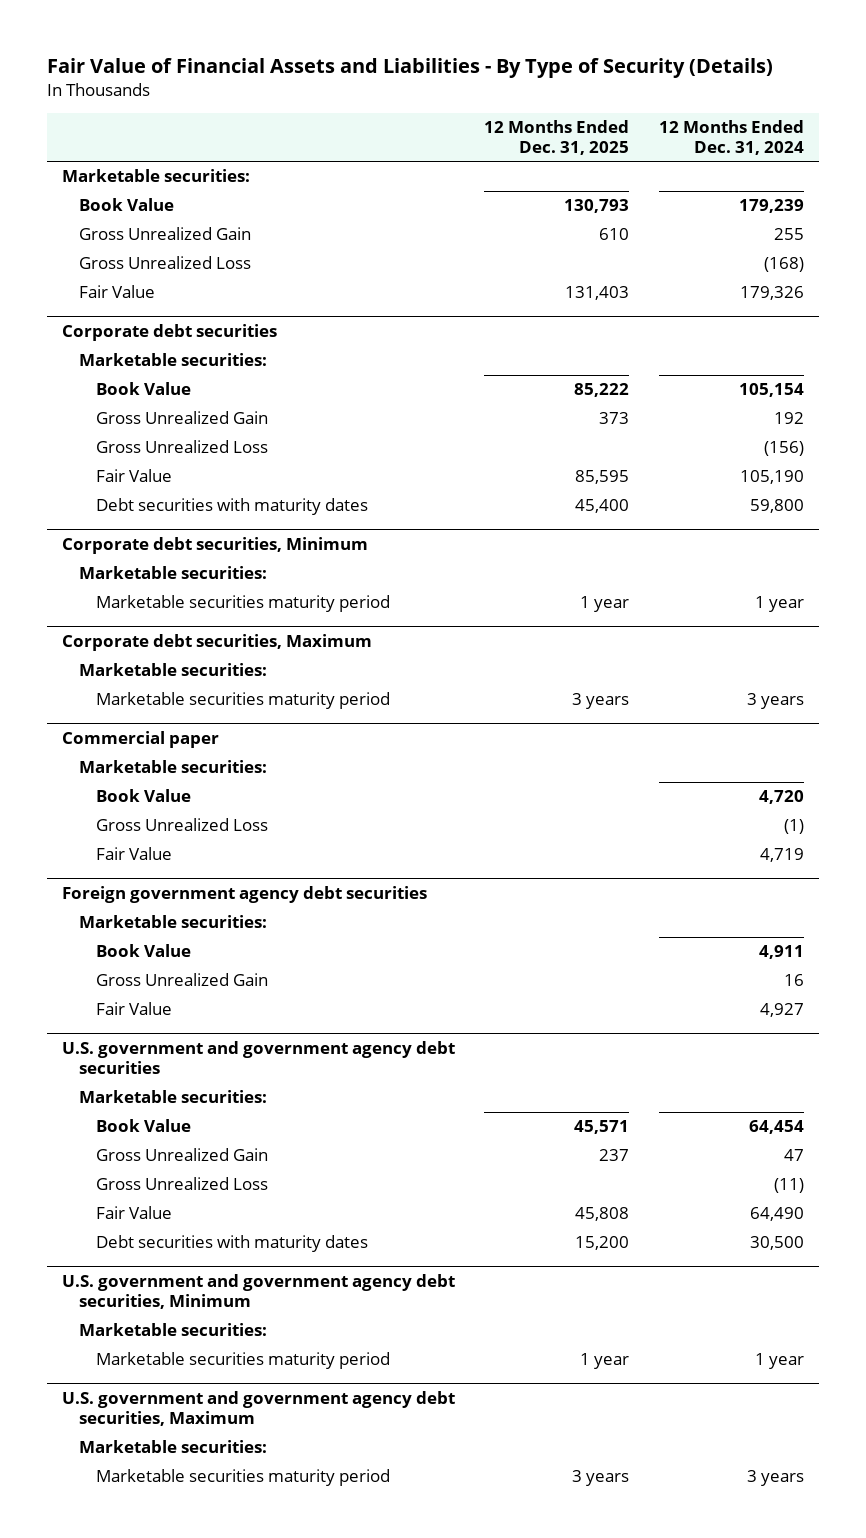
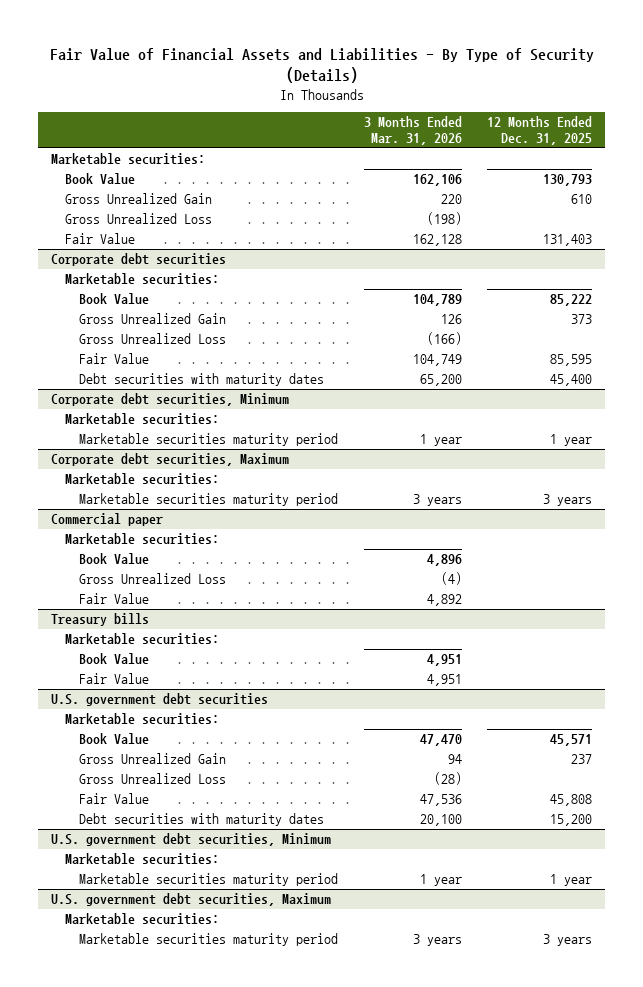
- | 12 Months Ended Dec. 31, 2025 | 12 Months Ended Dec. 31, 2024
+ | 3 Months Ended Mar. 31, 2026 | 12 Months Ended Dec. 31, 2025
- Foreign government agency debt securities
+ Treasury bills
- Gross Unrealized Gain | | 16
- U.S. government and government agency debt securities
+ U.S. government debt securities
- U.S. government and government agency debt securities, Minimum
+ U.S. government debt securities, Minimum
- U.S. government and government agency debt securities, Maximum
+ U.S. government debt securities, Maximum

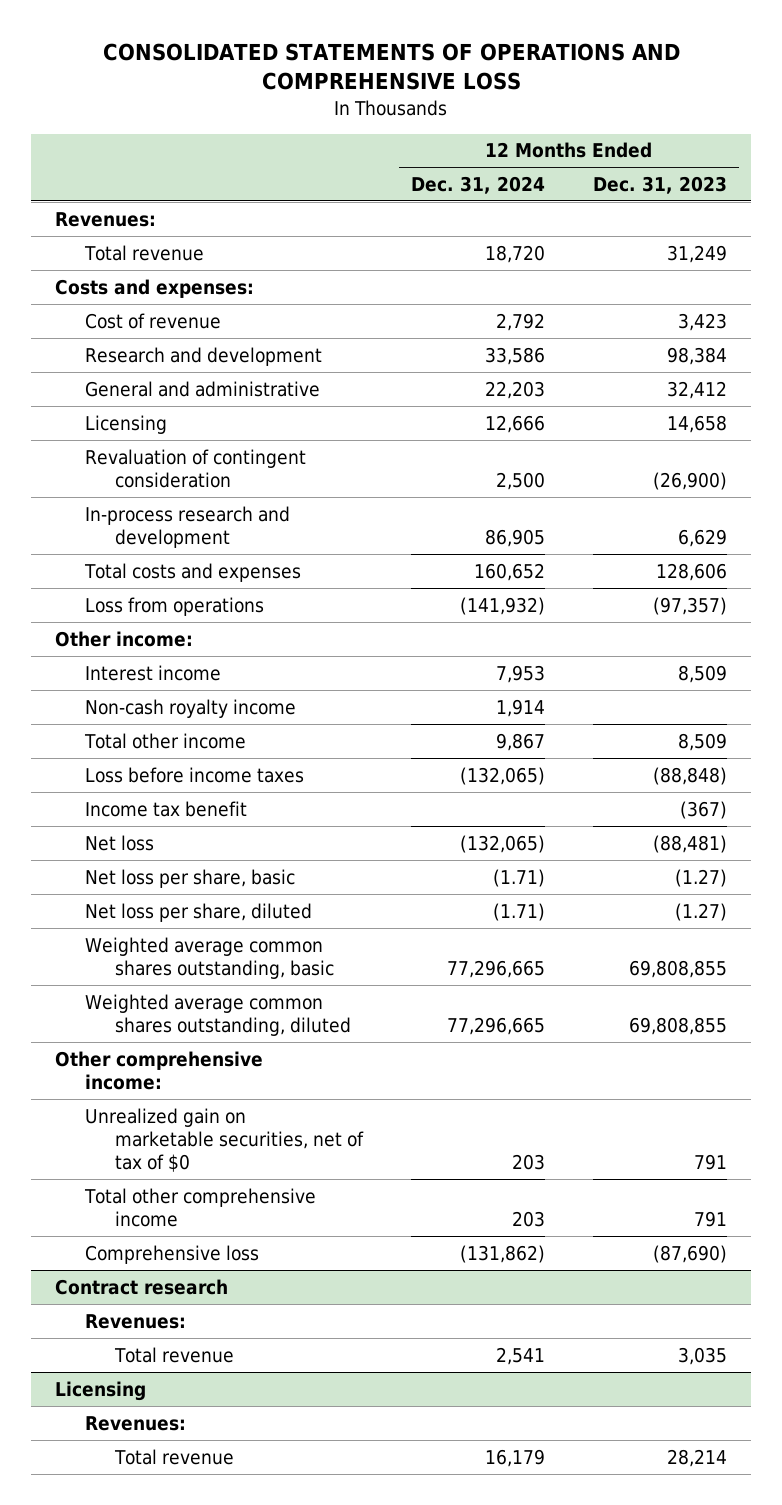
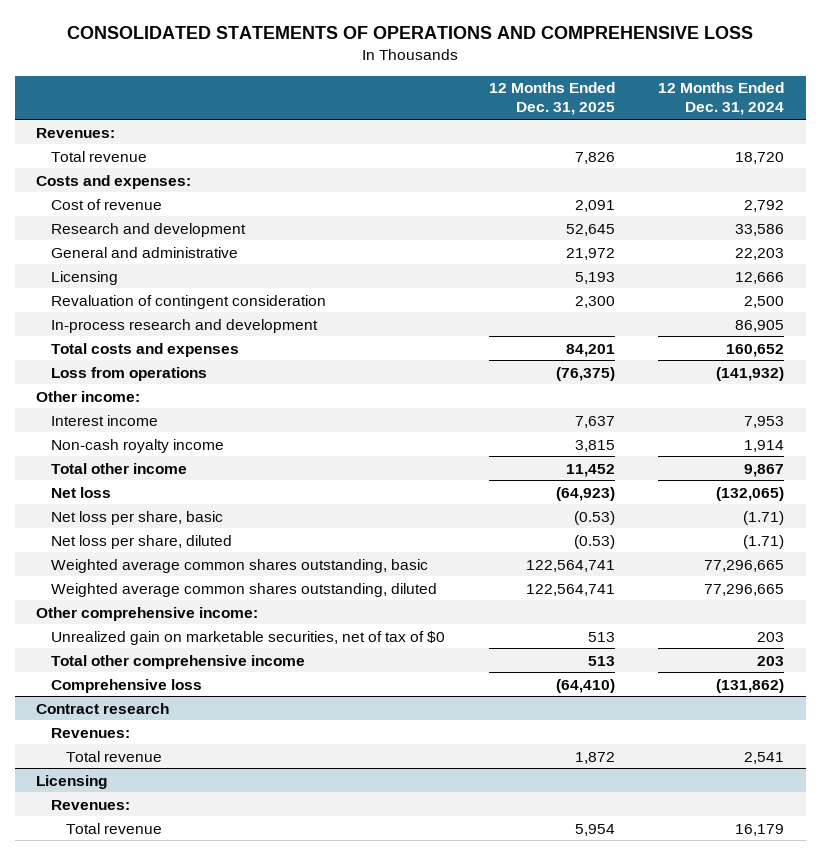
- | 12 Months Ended Dec. 31, 2024 | 12 Months Ended Dec. 31, 2023
+ | 12 Months Ended Dec. 31, 2025 | 12 Months Ended Dec. 31, 2024
- Loss before income taxes | (132,065) | (88,848)
- Income tax benefit | | (367)

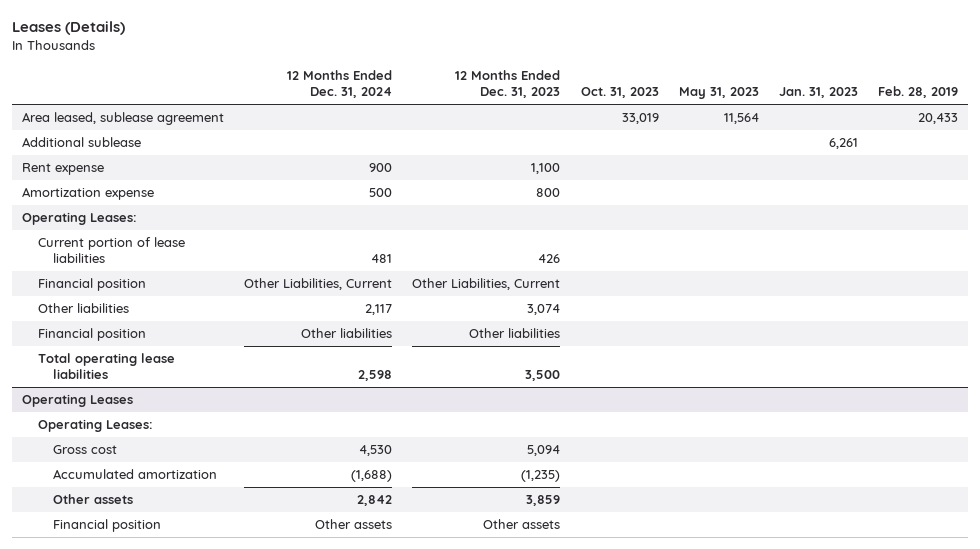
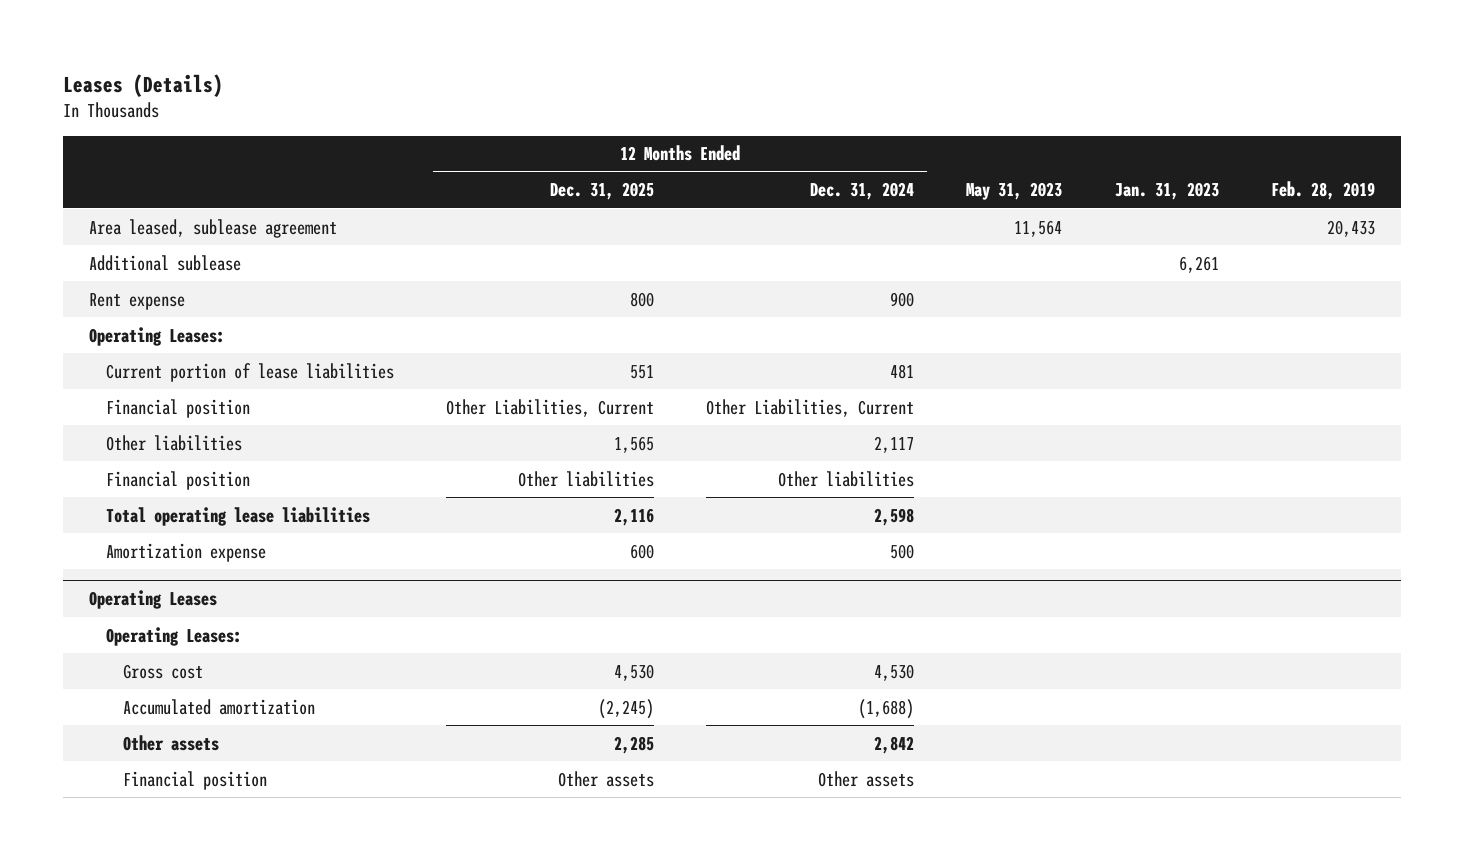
- | 12 Months Ended Dec. 31, 2024 | 12 Months Ended Dec. 31, 2023 | Oct. 31, 2023 | May 31, 2023 | Jan. 31, 2023 | Feb. 28, 2019
+ | 12 Months Ended Dec. 31, 2025 | 12 Months Ended Dec. 31, 2024 | May 31, 2023 | Jan. 31, 2023 | Feb. 28, 2019
moved down: Amortization expense | 600 | 500 | | |

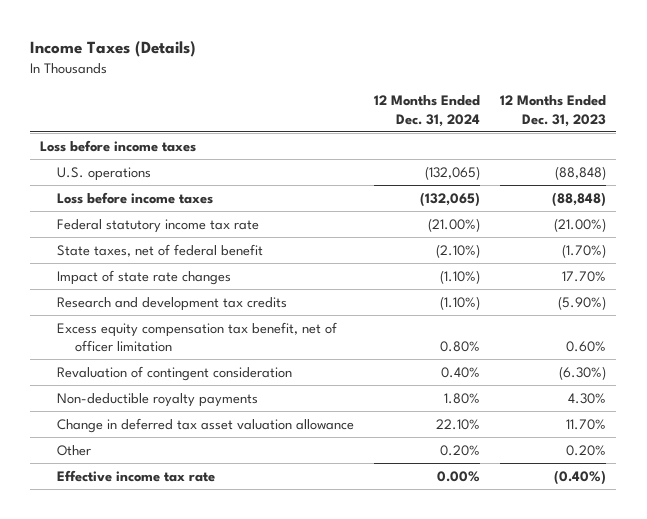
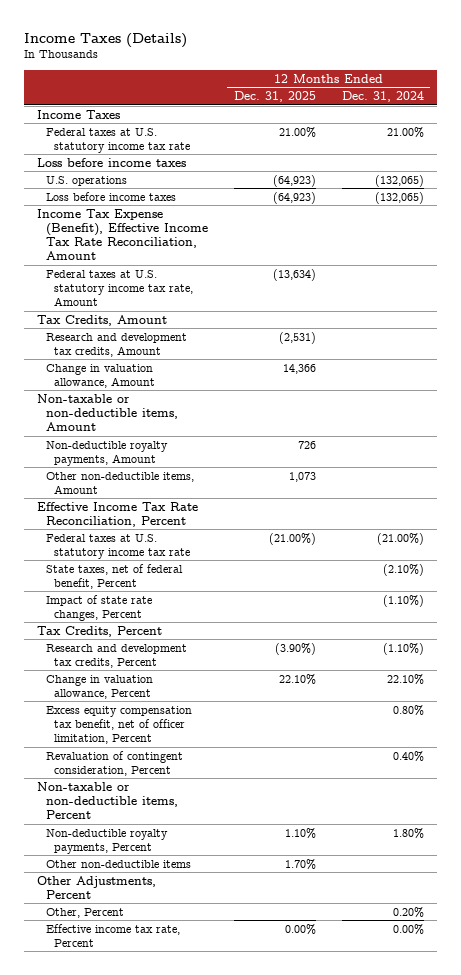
- | 12 Months Ended Dec. 31, 2024 | 12 Months Ended Dec. 31, 2023
+ | 12 Months Ended Dec. 31, 2025 | 12 Months Ended Dec. 31, 2024
+ Income Taxes
+ Federal taxes at U.S. statutory income tax rate | 21.00% | 21.00%
- Federal statutory income tax rate | (21.00%) | (21.00%)
- State taxes, net of federal benefit | (2.10%) | (1.70%)
- Impact of state rate changes | (1.10%) | 17.70%
- Research and development tax credits | (1.10%) | (5.90%)
- Excess equity compensation tax benefit, net of officer limitation | 0.80% | 0.60%
- Revaluation of contingent consideration | 0.40% | (6.30%)
- Non-deductible royalty payments | 1.80% | 4.30%
- Change in deferred tax asset valuation allowance | 22.10% | 11.70%
- Other | 0.20% | 0.20%
- Effective income tax rate | 0.00% | (0.40%)
+ Income Tax Expense (Benefit), Effective Income Tax Rate Reconciliation, Amount
+ Federal taxes at U.S. statutory income tax rate, Amount | (13,634) |
+ Tax Credits, Amount
+ Research and development tax credits, Amount | (2,531) |
+ Change in valuation allowance, Amount | 14,366 |
+ Non-taxable or non-deductible items, Amount
+ Non-deductible royalty payments, Amount | 726 |
+ Other non-deductible items, Amount | 1,073 |
+ Effective Income Tax Rate Reconciliation, Percent
+ Federal taxes at U.S. statutory income tax rate | (21.00%) | (21.00%)
+ State taxes, net of federal benefit, Percent | | (2.10%)
+ Impact of state rate changes, Percent | | (1.10%)
+ Tax Credits, Percent
+ Research and development tax credits, Percent | (3.90%) | (1.10%)
+ Change in valuation allowance, Percent | 22.10% | 22.10%
+ Excess equity compensation tax benefit, net of officer limitation, Percent | | 0.80%
+ Revaluation of contingent consideration, Percent | | 0.40%
+ Non-taxable or non-deductible items, Percent
+ Non-deductible royalty payments, Percent | 1.10% | 1.80%
+ Other non-deductible items | 1.70% |
+ Other Adjustments, Percent
+ Other, Percent | | 0.20%
+ Effective income tax rate, Percent | 0.00% | 0.00%

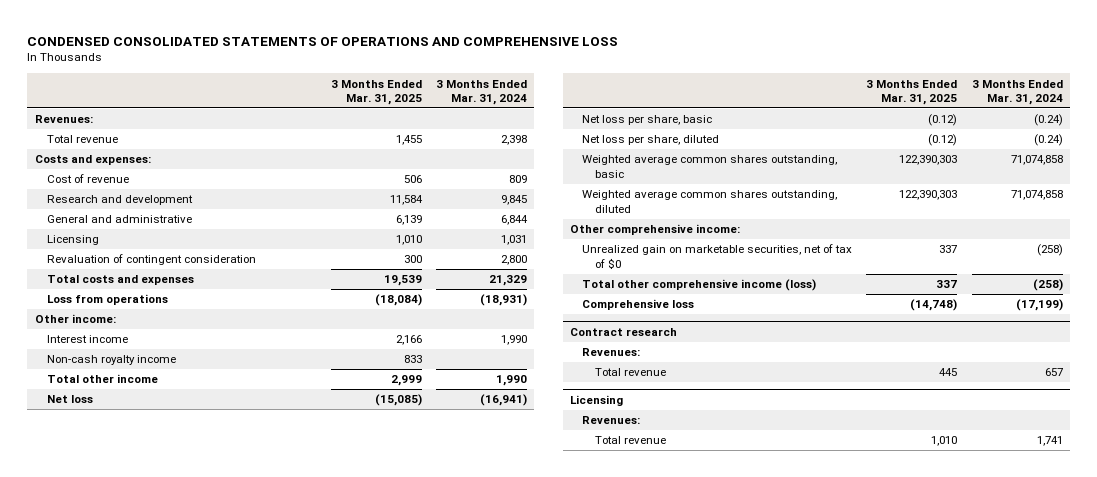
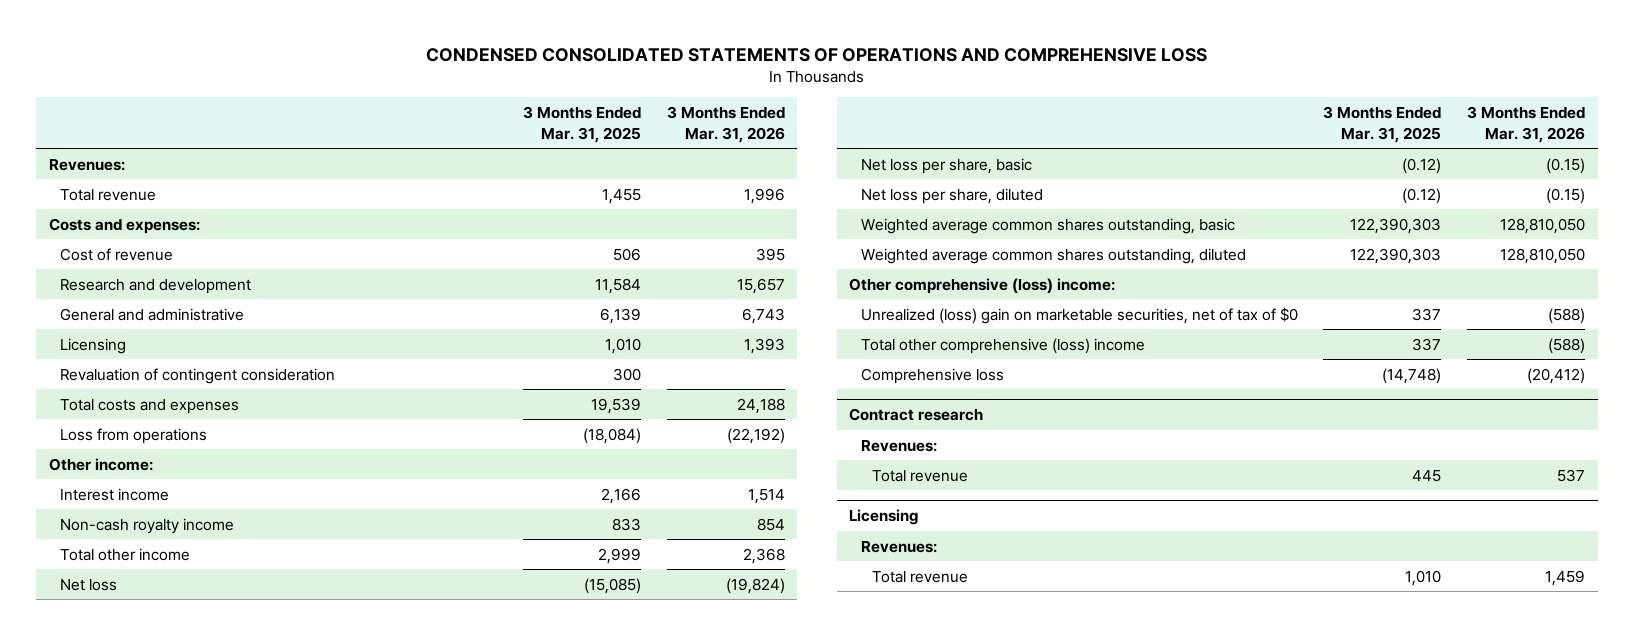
- | 3 Months Ended Mar. 31, 2025 | 3 Months Ended Mar. 31, 2024
+ | 3 Months Ended Mar. 31, 2025 | 3 Months Ended Mar. 31, 2026
- Other comprehensive income:
- Unrealized gain on marketable securities, net of tax of $0 | 337 | (258)
- Total other comprehensive income (loss) | 337 | (258)
+ Other comprehensive (loss) income:
+ Unrealized (loss) gain on marketable securities, net of tax of $0 | 337 | (588)
+ Total other comprehensive (loss) income | 337 | (588)

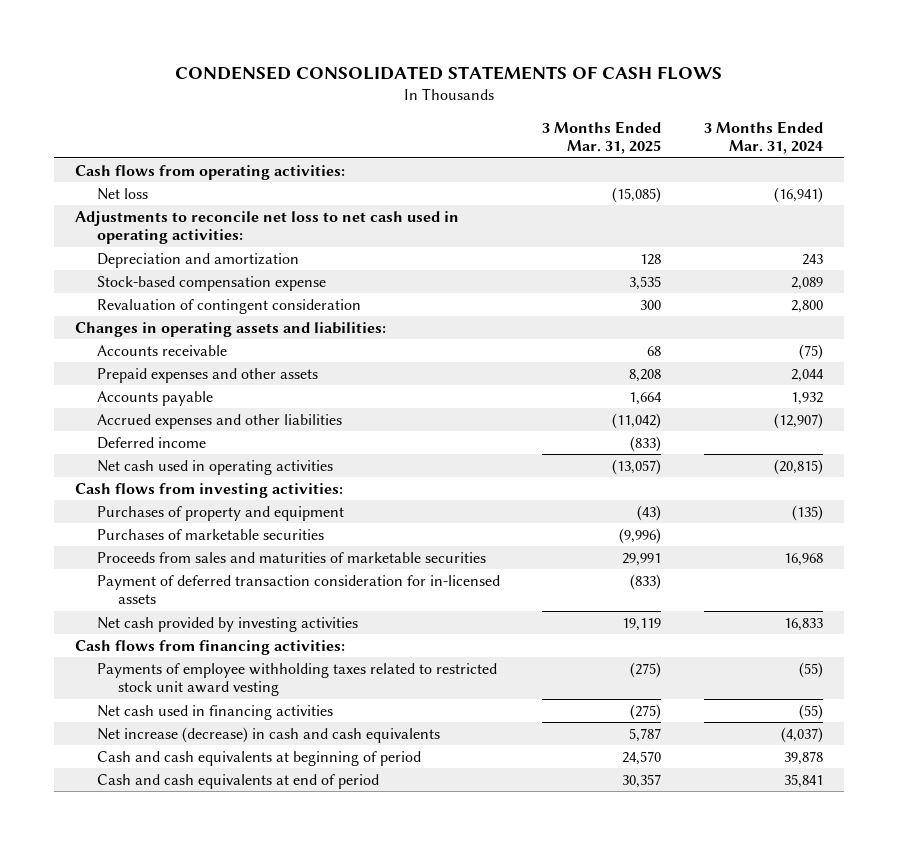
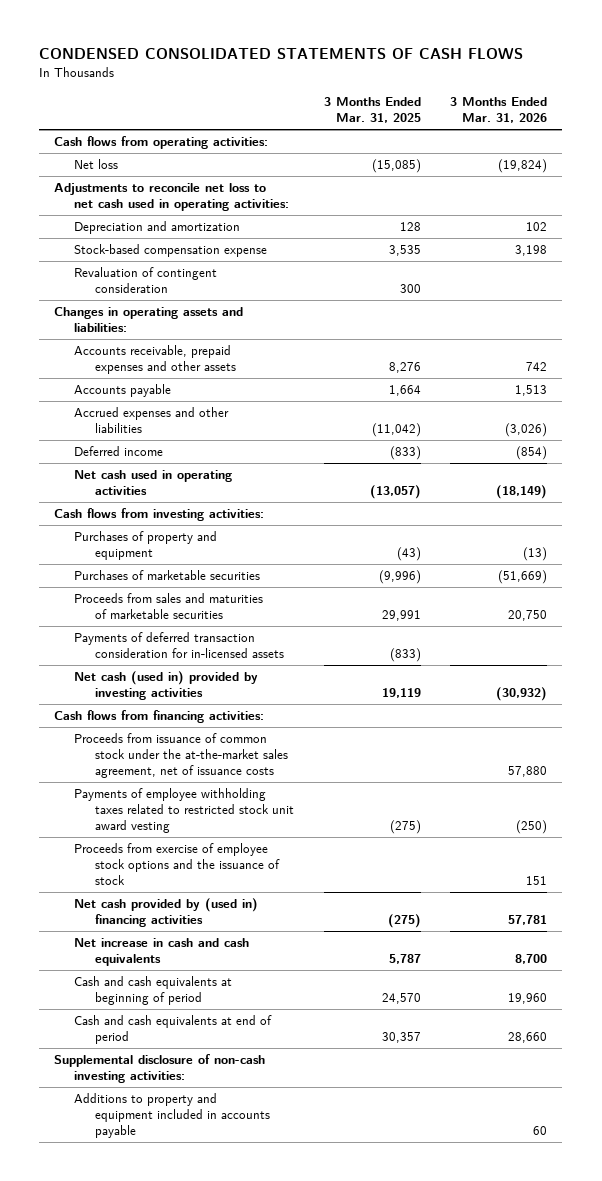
- | 3 Months Ended Mar. 31, 2025 | 3 Months Ended Mar. 31, 2024
+ | 3 Months Ended Mar. 31, 2025 | 3 Months Ended Mar. 31, 2026
- Accounts receivable | 68 | (75)
- Prepaid expenses and other assets | 8,208 | 2,044
+ Accounts receivable, prepaid expenses and other assets | 8,276 | 742
- Payment of deferred transaction consideration for in-licensed assets | (833) |
- Net cash provided by investing activities | 19,119 | 16,833
+ Payments of deferred transaction consideration for in-licensed assets | (833) |
+ Net cash (used in) provided by investing activities | 19,119 | (30,932)
+ Proceeds from issuance of common stock under the at-the-market sales agreement, net of issuance costs | | 57,880
- Net cash used in financing activities | (275) | (55)
- Net increase (decrease) in cash and cash equivalents | 5,787 | (4,037)
+ Proceeds from exercise of employee stock options and the issuance of stock | | 151
+ Net cash provided by (used in) financing activities | (275) | 57,781
+ Net increase in cash and cash equivalents | 5,787 | 8,700
+ Supplemental disclosure of non-cash investing activities:
+ Additions to property and equipment included in accounts payable | | 60

